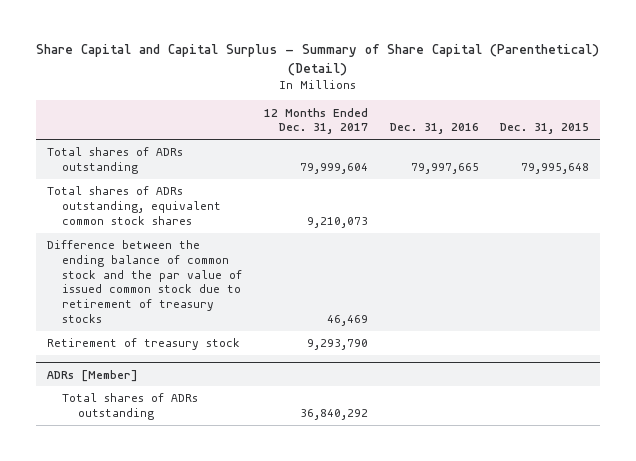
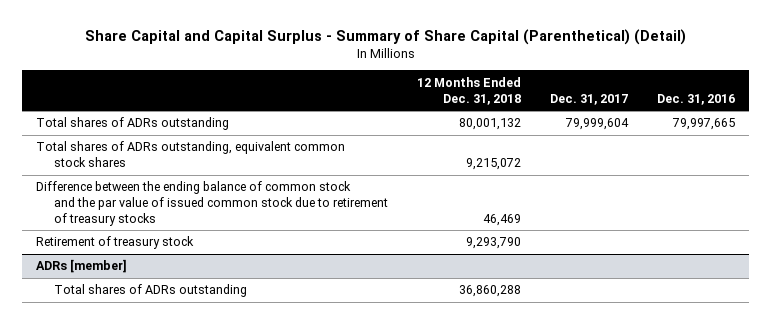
- | 12 Months Ended Dec. 31, 2017 | Dec. 31, 2016 | Dec. 31, 2015
+ | 12 Months Ended Dec. 31, 2018 | Dec. 31, 2017 | Dec. 31, 2016
- ADRs [Member]
+ ADRs [member]

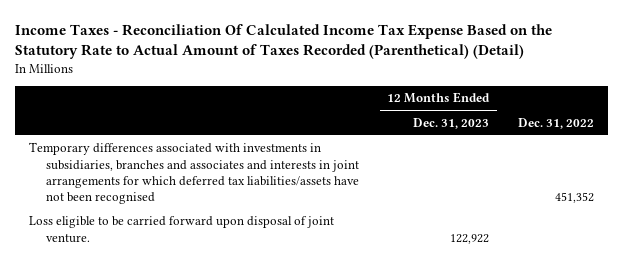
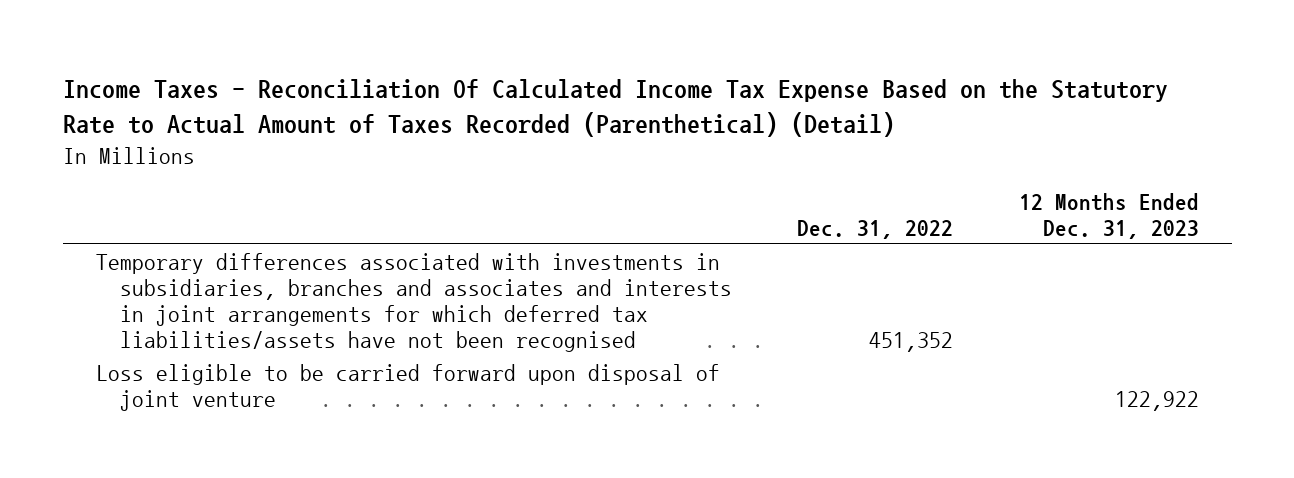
- | 12 Months Ended Dec. 31, 2023 | Dec. 31, 2022
+ | Dec. 31, 2022 | 12 Months Ended Dec. 31, 2023
- Loss eligible to be carried forward upon disposal of joint venture. | 122,922 |
+ Loss eligible to be carried forward upon disposal of joint venture | | 122,922

